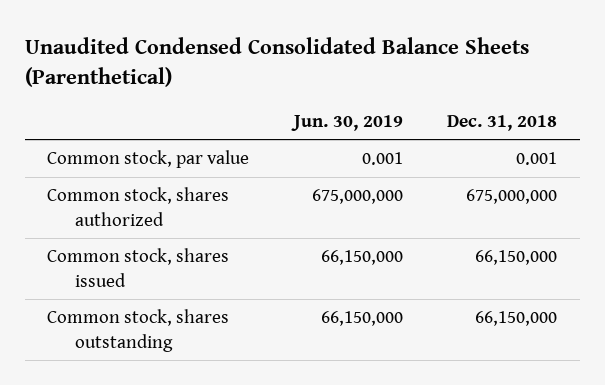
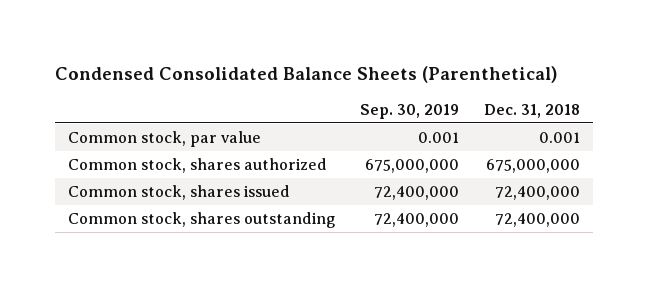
- Unaudited Condensed Consolidated Balance Sheets (Parenthetical)
+ Condensed Consolidated Balance Sheets (Parenthetical)
- | Jun. 30, 2019 | Dec. 31, 2018
+ | Sep. 30, 2019 | Dec. 31, 2018
- Common stock, shares issued | 66,150,000 | 66,150,000
- Common stock, shares outstanding | 66,150,000 | 66,150,000
+ Common stock, shares issued | 72,400,000 | 72,400,000
+ Common stock, shares outstanding | 72,400,000 | 72,400,000

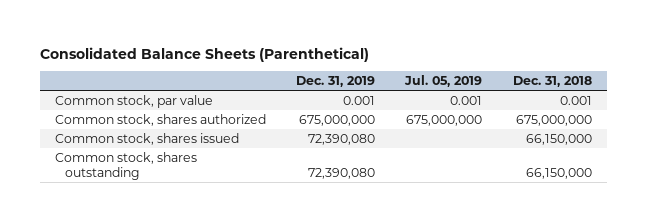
- Condensed Consolidated Balance Sheets (Parenthetical)
+ Consolidated Balance Sheets (Parenthetical)
- | Sep. 30, 2019 | Dec. 31, 2018
+ | Dec. 31, 2019 | Jul. 05, 2019 | Dec. 31, 2018
- Common stock, shares issued | 72,400,000 | 72,400,000
- Common stock, shares outstanding | 72,400,000 | 72,400,000
+ Common stock, shares issued | 72,390,080 | | 66,150,000
+ Common stock, shares outstanding | 72,390,080 | | 66,150,000

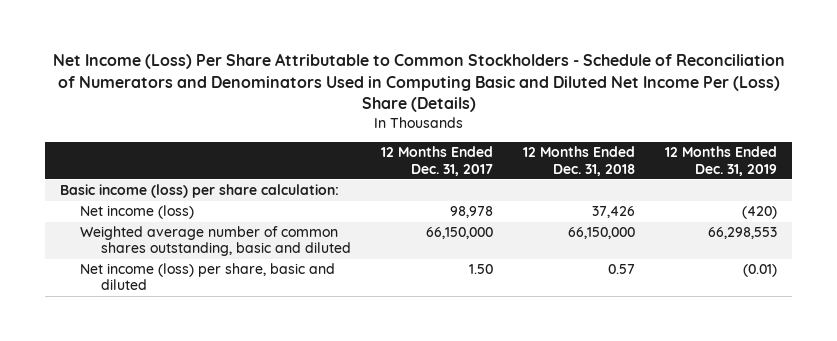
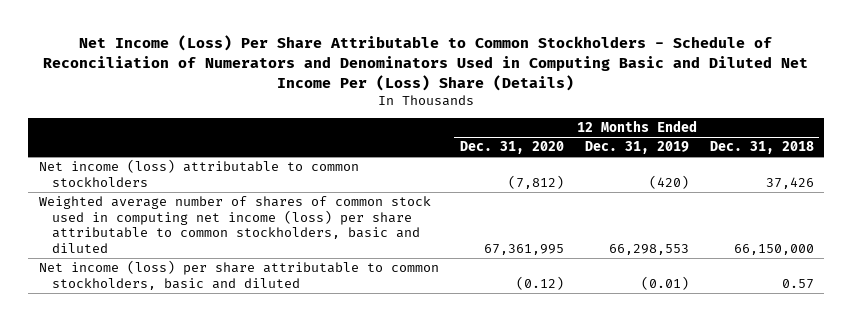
- | 12 Months Ended Dec. 31, 2017 | 12 Months Ended Dec. 31, 2018 | 12 Months Ended Dec. 31, 2019
+ | 12 Months Ended Dec. 31, 2020 | 12 Months Ended Dec. 31, 2019 | 12 Months Ended Dec. 31, 2018
- Basic income (loss) per share calculation:
- Net income (loss) | 98,978 | 37,426 | (420)
- Weighted average number of common shares outstanding, basic and diluted | 66,150,000 | 66,150,000 | 66,298,553
- Net income (loss) per share, basic and diluted | 1.50 | 0.57 | (0.01)
+ Net income (loss) attributable to common stockholders | (7,812) | (420) | 37,426
+ Weighted average number of shares of common stock used in computing net income (loss) per share attributable to common stockholders, basic and diluted | 67,361,995 | 66,298,553 | 66,150,000
+ Net income (loss) per share attributable to common stockholders, basic and diluted | (0.12) | (0.01) | 0.57

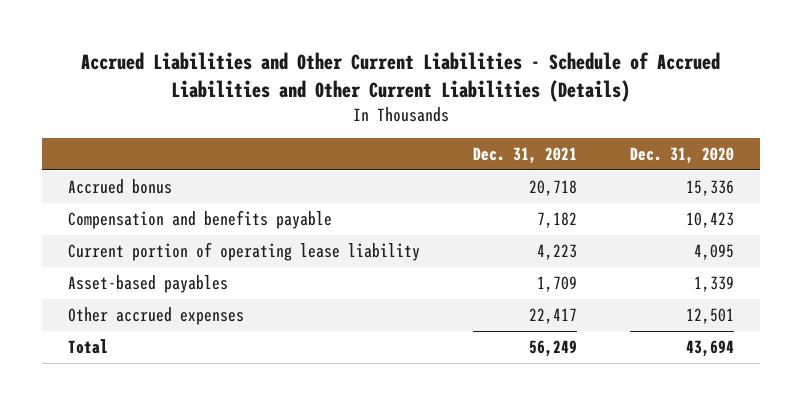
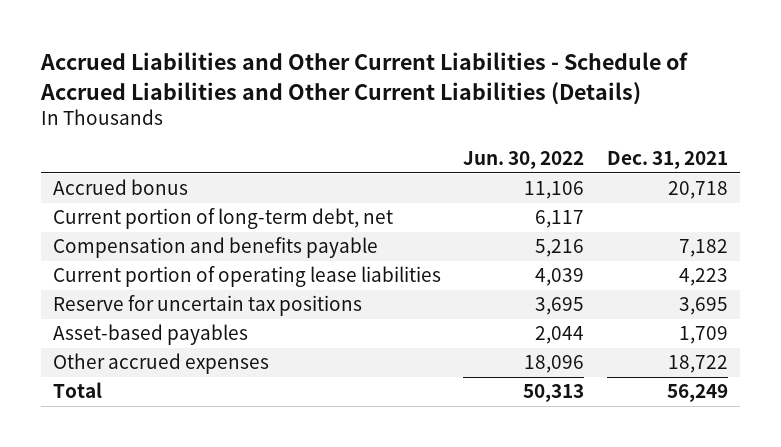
- | Dec. 31, 2021 | Dec. 31, 2020
+ | Jun. 30, 2022 | Dec. 31, 2021
+ Current portion of long-term debt, net | 6,117 |
- Current portion of operating lease liability | 4,223 | 4,095
+ Current portion of operating lease liabilities | 4,039 | 4,223
+ Reserve for uncertain tax positions | 3,695 | 3,695
- Other accrued expenses | 22,417 | 12,501
+ Other accrued expenses | 18,096 | 18,722

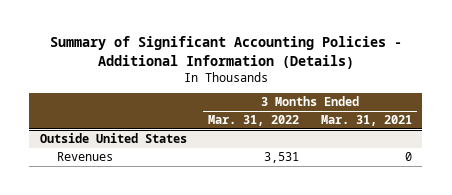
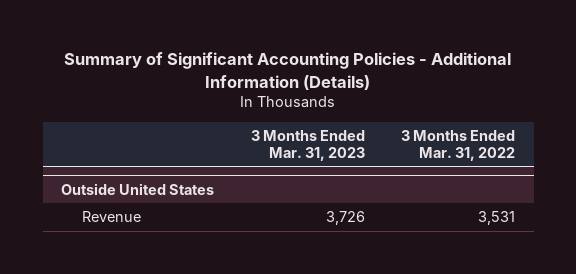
- | 3 Months Ended Mar. 31, 2022 | 3 Months Ended Mar. 31, 2021
+ | 3 Months Ended Mar. 31, 2023 | 3 Months Ended Mar. 31, 2022
@ Outside United States
- Revenues | 3,531 | 0
+ Revenue | 3,726 | 3,531

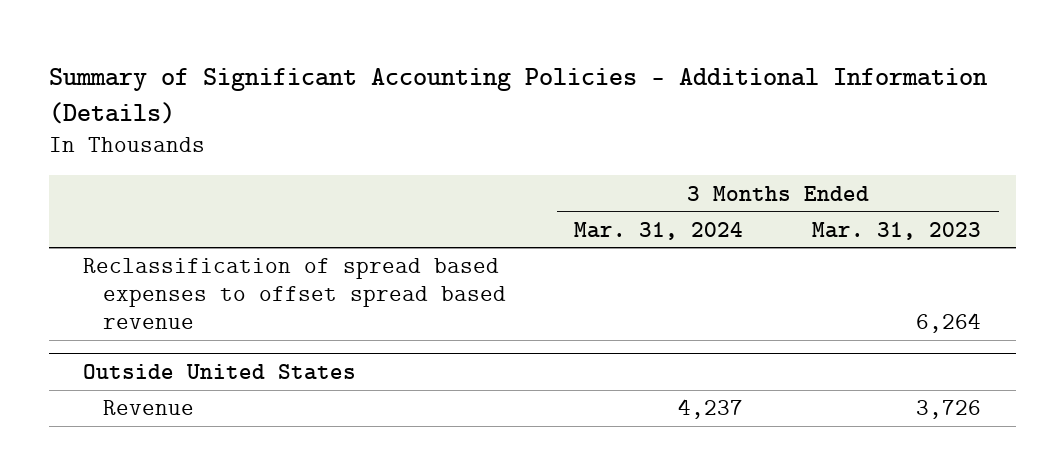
- | 3 Months Ended Mar. 31, 2023 | 3 Months Ended Mar. 31, 2022
+ | 3 Months Ended Mar. 31, 2024 | 3 Months Ended Mar. 31, 2023
+ Reclassification of spread based expenses to offset spread based revenue | | 6,264

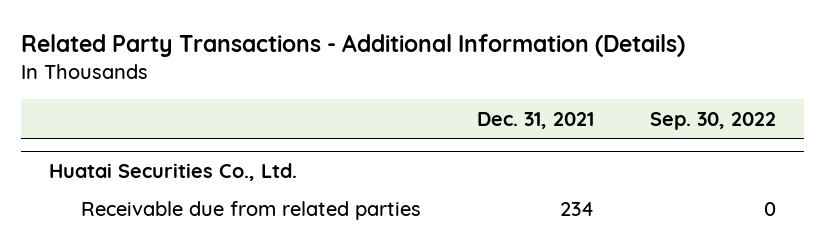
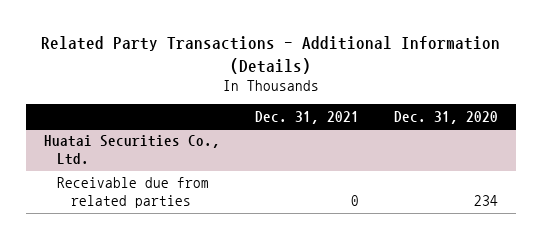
- | Dec. 31, 2021 | Sep. 30, 2022
+ | Dec. 31, 2021 | Dec. 31, 2020
@ Huatai Securities Co., Ltd.
- Receivable due from related parties | 234 | 0
+ Receivable due from related parties | 0 | 234

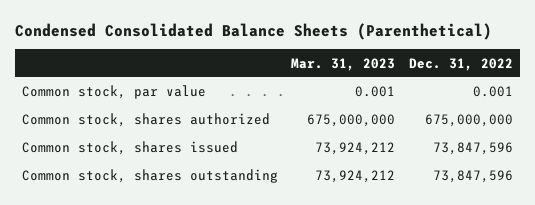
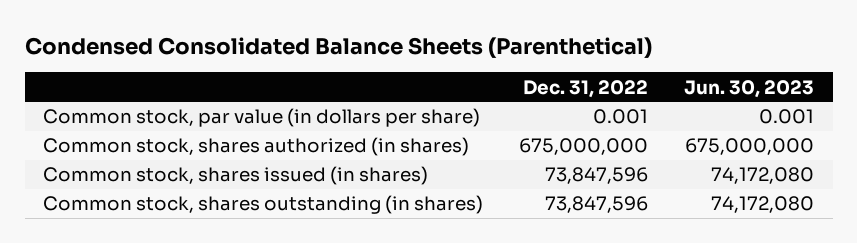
- | Mar. 31, 2023 | Dec. 31, 2022
+ | Dec. 31, 2022 | Jun. 30, 2023
- Common stock, par value | 0.001 | 0.001
- Common stock, shares authorized | 675,000,000 | 675,000,000
- Common stock, shares issued | 73,924,212 | 73,847,596
- Common stock, shares outstanding | 73,924,212 | 73,847,596
+ Common stock, par value (in dollars per share) | 0.001 | 0.001
+ Common stock, shares authorized (in shares) | 675,000,000 | 675,000,000
+ Common stock, shares issued (in shares) | 73,847,596 | 74,172,080
+ Common stock, shares outstanding (in shares) | 73,847,596 | 74,172,080

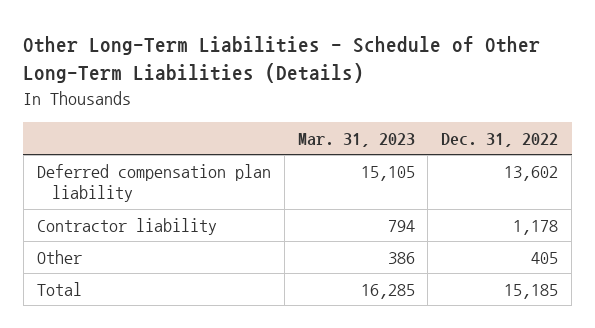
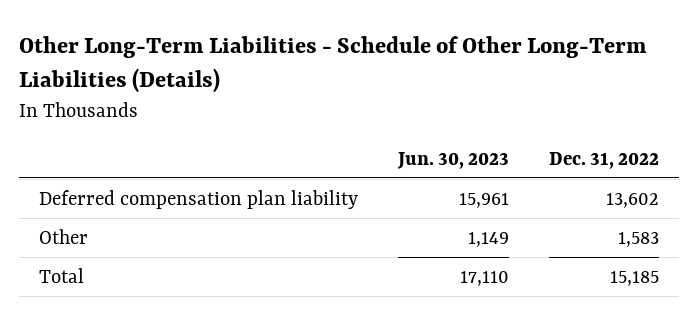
- | Mar. 31, 2023 | Dec. 31, 2022
+ | Jun. 30, 2023 | Dec. 31, 2022
- Contractor liability | 794 | 1,178
- Other | 386 | 405
+ Other | 1,149 | 1,583

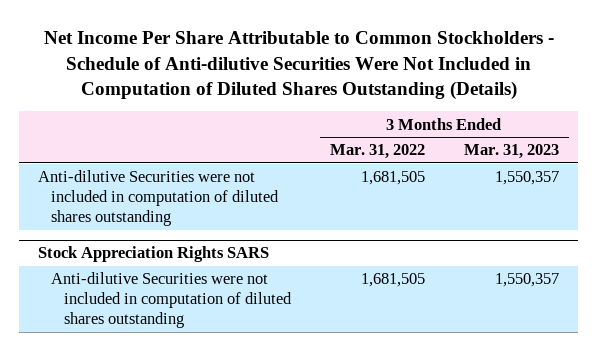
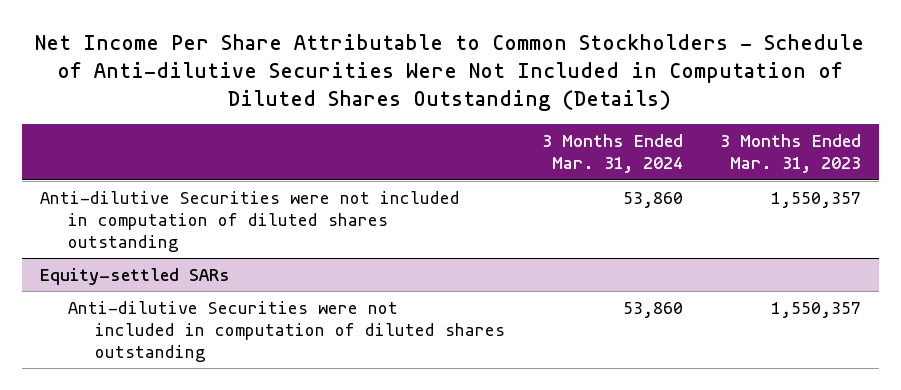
- | 3 Months Ended Mar. 31, 2022 | 3 Months Ended Mar. 31, 2023
+ | 3 Months Ended Mar. 31, 2024 | 3 Months Ended Mar. 31, 2023
- Stock Appreciation Rights SARS
+ Equity-settled SARs

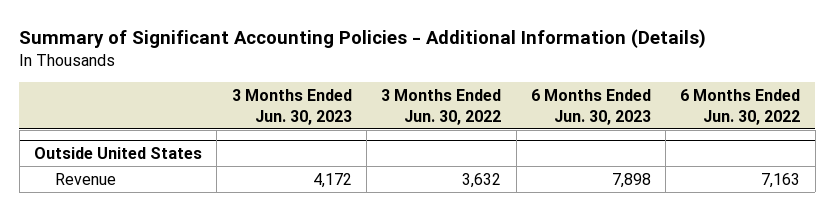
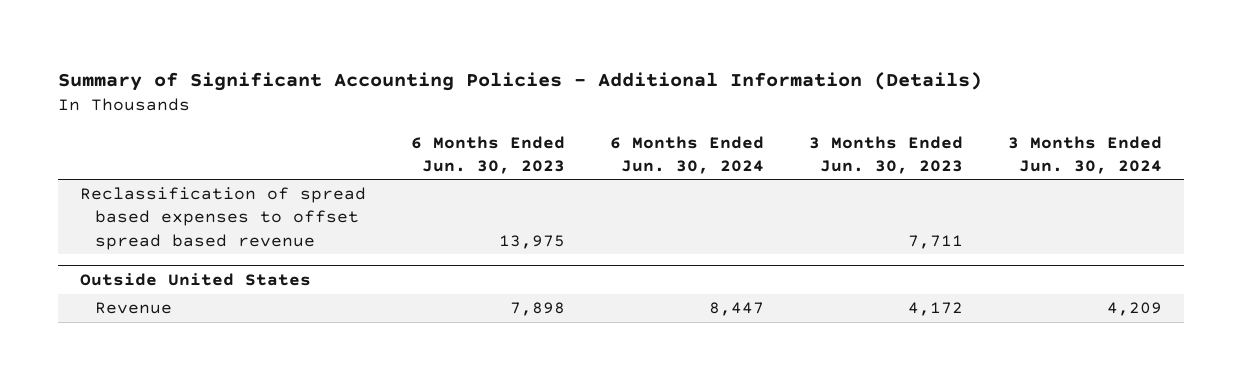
- | 3 Months Ended Jun. 30, 2023 | 3 Months Ended Jun. 30, 2022 | 6 Months Ended Jun. 30, 2023 | 6 Months Ended Jun. 30, 2022
+ | 6 Months Ended Jun. 30, 2023 | 6 Months Ended Jun. 30, 2024 | 3 Months Ended Jun. 30, 2023 | 3 Months Ended Jun. 30, 2024
+ Reclassification of spread based expenses to offset spread based revenue | 13,975 | | 7,711 |

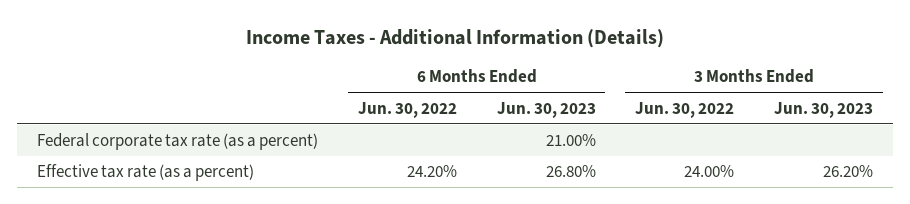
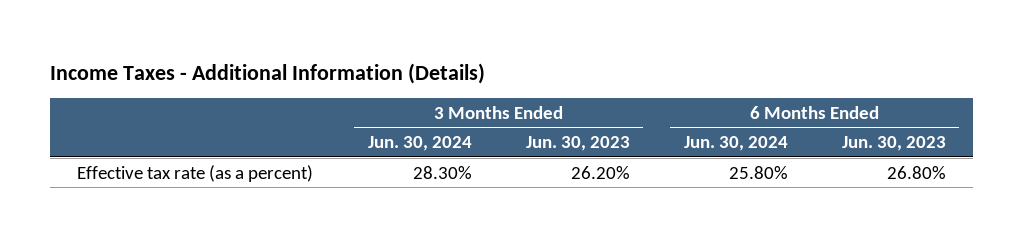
- | 6 Months Ended Jun. 30, 2022 | 6 Months Ended Jun. 30, 2023 | 3 Months Ended Jun. 30, 2022 | 3 Months Ended Jun. 30, 2023
+ | 3 Months Ended Jun. 30, 2024 | 3 Months Ended Jun. 30, 2023 | 6 Months Ended Jun. 30, 2024 | 6 Months Ended Jun. 30, 2023
- Federal corporate tax rate (as a percent) | | 21.00% | |

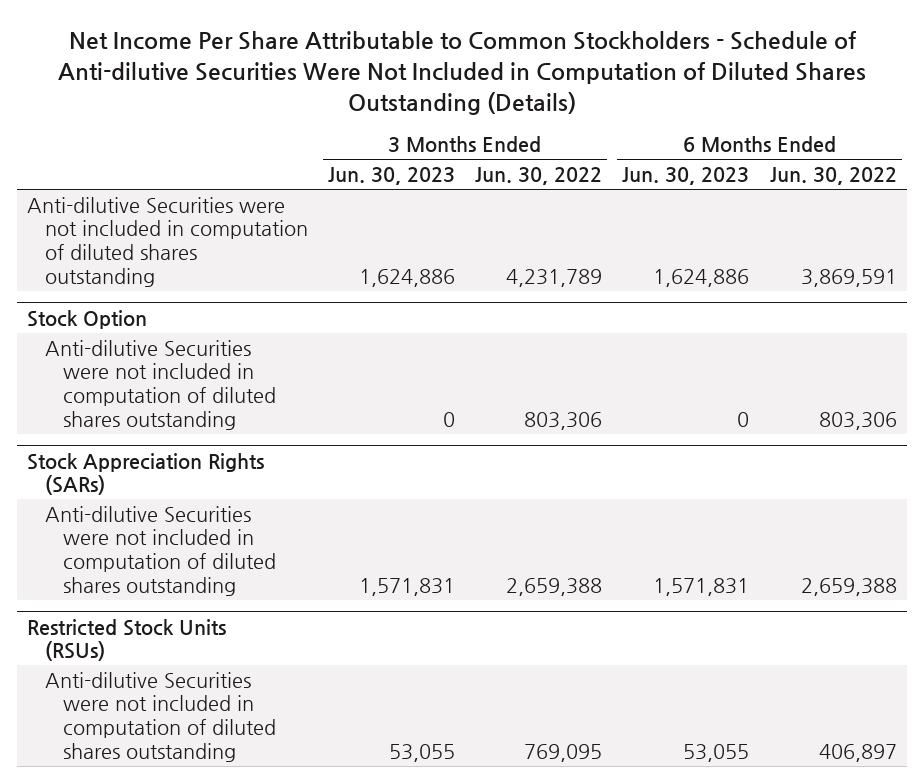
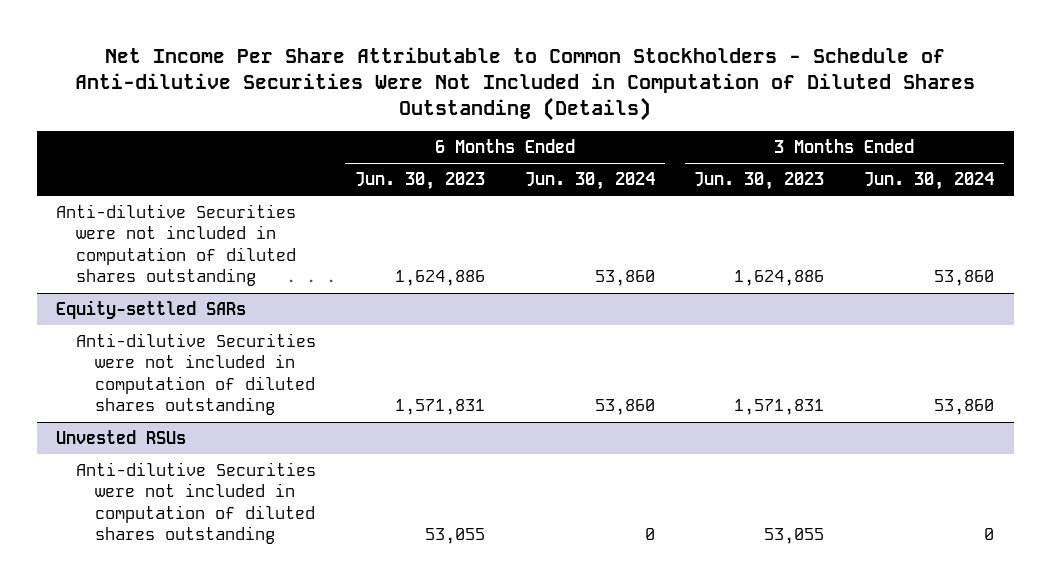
- | 3 Months Ended Jun. 30, 2023 | 3 Months Ended Jun. 30, 2022 | 6 Months Ended Jun. 30, 2023 | 6 Months Ended Jun. 30, 2022
+ | 6 Months Ended Jun. 30, 2023 | 6 Months Ended Jun. 30, 2024 | 3 Months Ended Jun. 30, 2023 | 3 Months Ended Jun. 30, 2024
- Stock Option
- Anti-dilutive Securities were not included in computation of diluted shares outstanding | 0 | 803,306 | 0 | 803,306
- Stock Appreciation Rights (SARs)
+ Equity-settled SARs
- Restricted Stock Units (RSUs)
+ Unvested RSUs

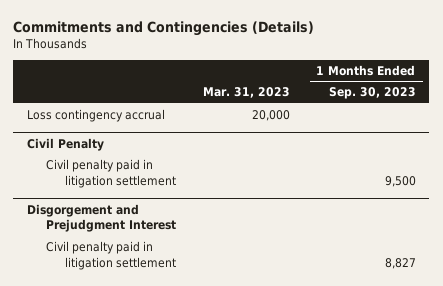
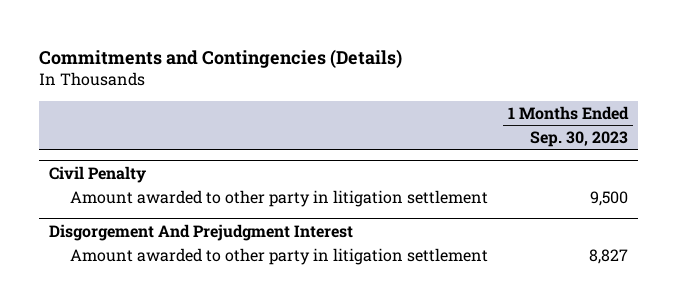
- | Mar. 31, 2023 | 1 Months Ended Sep. 30, 2023
+ | 1 Months Ended Sep. 30, 2023
- Loss contingency accrual | 20,000 |
@ Civil Penalty
- Civil penalty paid in litigation settlement | | 9,500
- Disgorgement and Prejudgment Interest
- Civil penalty paid in litigation settlement | | 8,827
@ Civil Penalty
+ Amount awarded to other party in litigation settlement | 9,500
+ Disgorgement And Prejudgment Interest
+ Amount awarded to other party in litigation settlement | 8,827

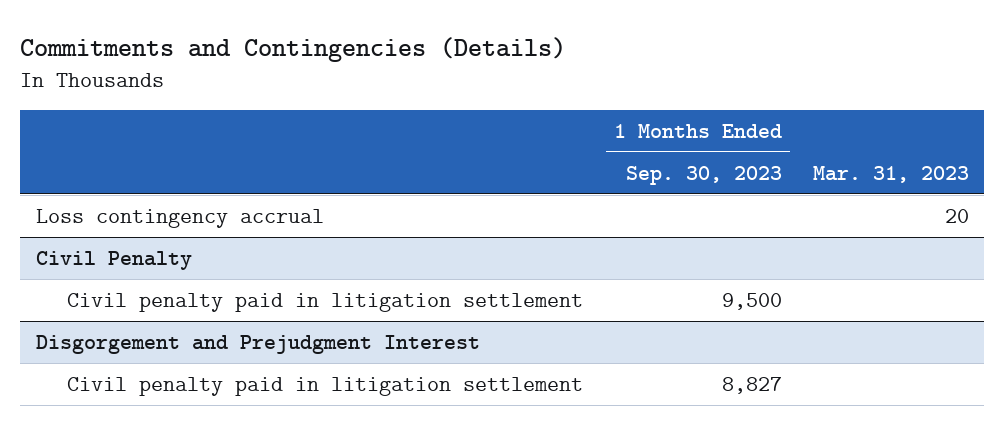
- | 1 Months Ended Sep. 30, 2023
+ | 1 Months Ended Sep. 30, 2023 | Mar. 31, 2023
+ Loss contingency accrual | | 20
@ Civil Penalty
- Amount awarded to other party in litigation settlement | 9,500
- Disgorgement And Prejudgment Interest
- Amount awarded to other party in litigation settlement | 8,827
@ Civil Penalty
+ Civil penalty paid in litigation settlement | 9,500 |
+ Disgorgement and Prejudgment Interest
+ Civil penalty paid in litigation settlement | 8,827 |

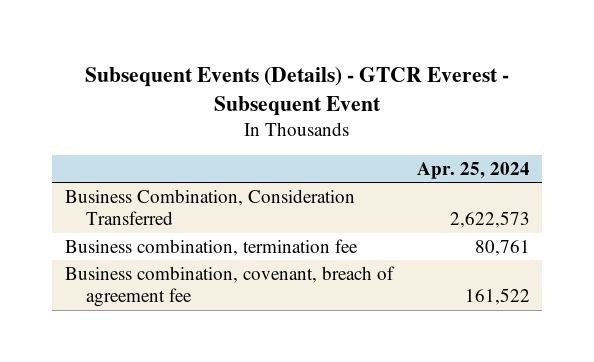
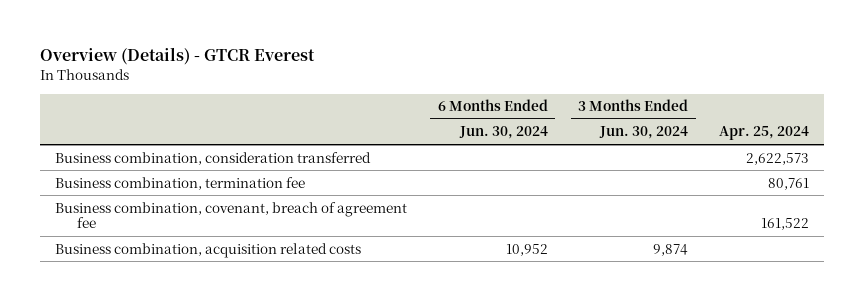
- Subsequent Events (Details) - GTCR Everest - Subsequent Event
+ Overview (Details) - GTCR Everest
- | Apr. 25, 2024
+ | 6 Months Ended Jun. 30, 2024 | 3 Months Ended Jun. 30, 2024 | Apr. 25, 2024
- Business Combination, Consideration Transferred | 2,622,573
+ Business combination, consideration transferred | | | 2,622,573
+ Business combination, acquisition related costs | 10,952 | 9,874 |

